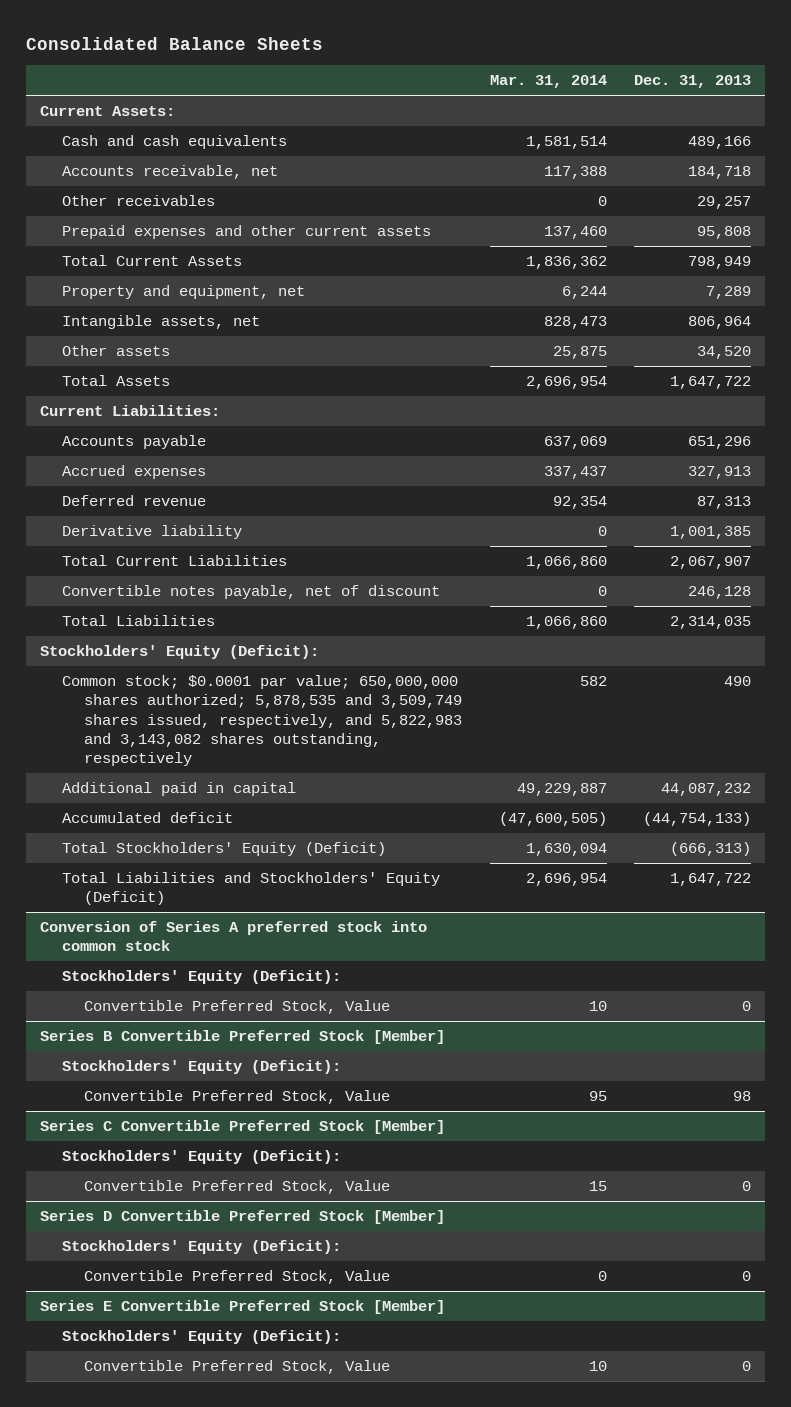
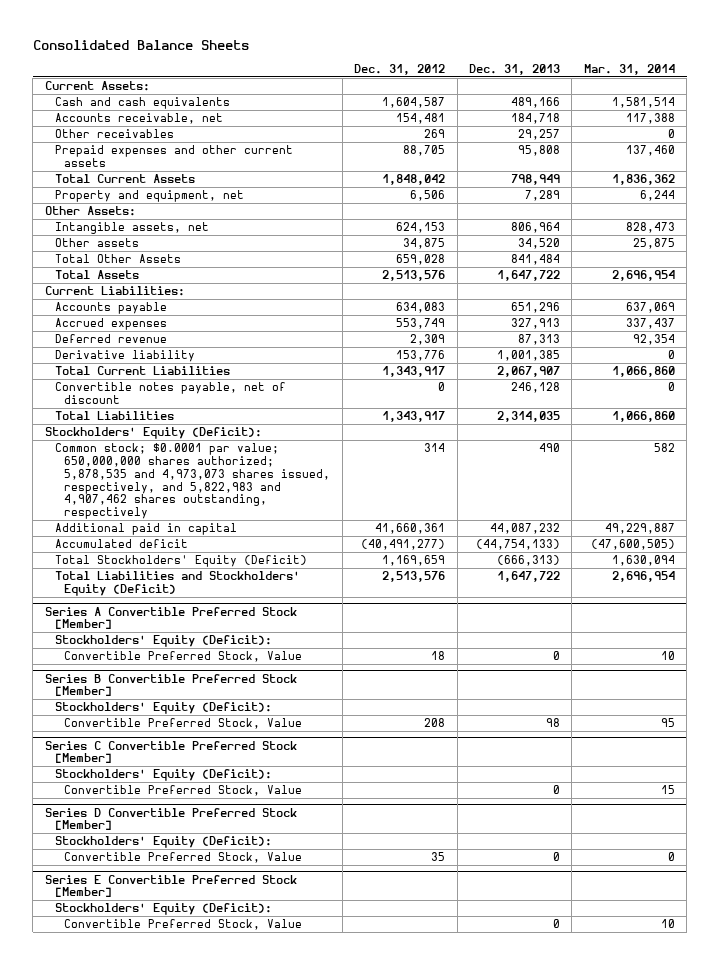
- | Mar. 31, 2014 | Dec. 31, 2013
+ | Dec. 31, 2012 | Dec. 31, 2013 | Mar. 31, 2014
+ Other Assets:
+ Total Other Assets | 659,028 | 841,484 |
- Common stock; $0.0001 par value; 650,000,000 shares authorized; 5,878,535 and 3,509,749 shares issued, respectively, and 5,822,983 and 3,143,082 shares outstanding, respectively | 582 | 490
+ Common stock; $0.0001 par value; 650,000,000 shares authorized; 5,878,535 and 4,973,073 shares issued, respectively, and 5,822,983 and 4,907,462 shares outstanding, respectively | 314 | 490 | 582
- Conversion of Series A preferred stock into common stock
+ Series A Convertible Preferred Stock [Member]

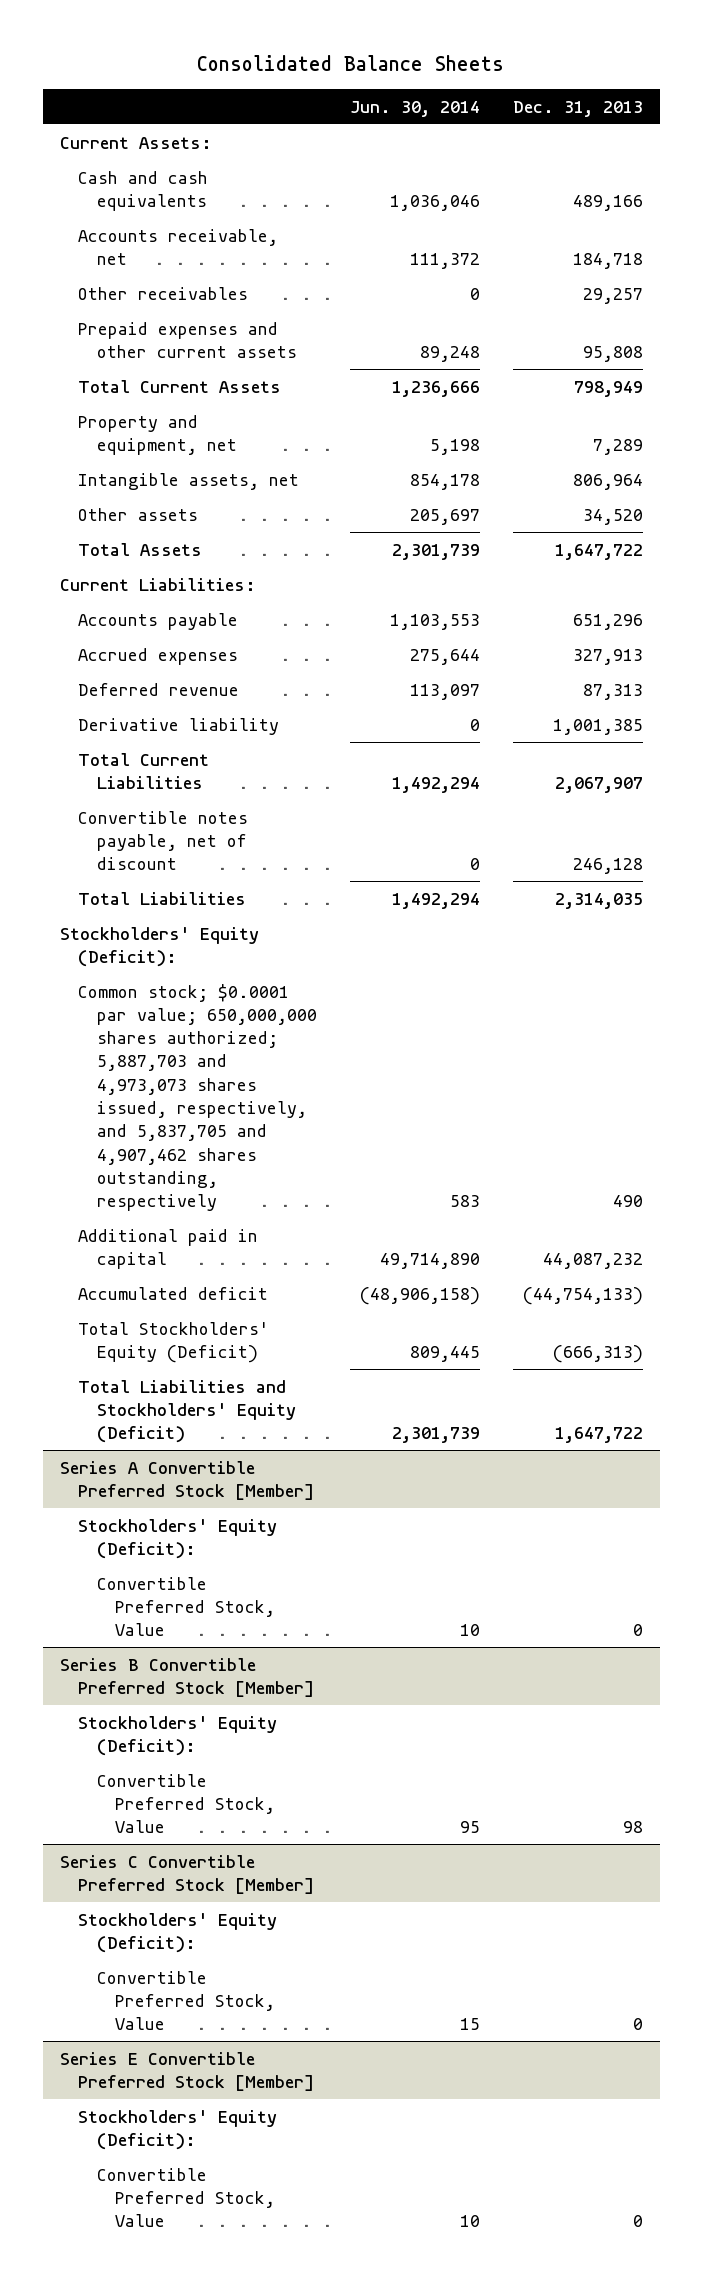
- | Dec. 31, 2012 | Dec. 31, 2013 | Mar. 31, 2014
+ | Jun. 30, 2014 | Dec. 31, 2013
- Other Assets:
- Total Other Assets | 659,028 | 841,484 |
- Common stock; $0.0001 par value; 650,000,000 shares authorized; 5,878,535 and 4,973,073 shares issued, respectively, and 5,822,983 and 4,907,462 shares outstanding, respectively | 314 | 490 | 582
+ Common stock; $0.0001 par value; 650,000,000 shares authorized; 5,887,703 and 4,973,073 shares issued, respectively, and 5,837,705 and 4,907,462 shares outstanding, respectively | 583 | 490
- Series D Convertible Preferred Stock [Member]
- Stockholders' Equity (Deficit):
- Convertible Preferred Stock, Value | 35 | 0 | 0

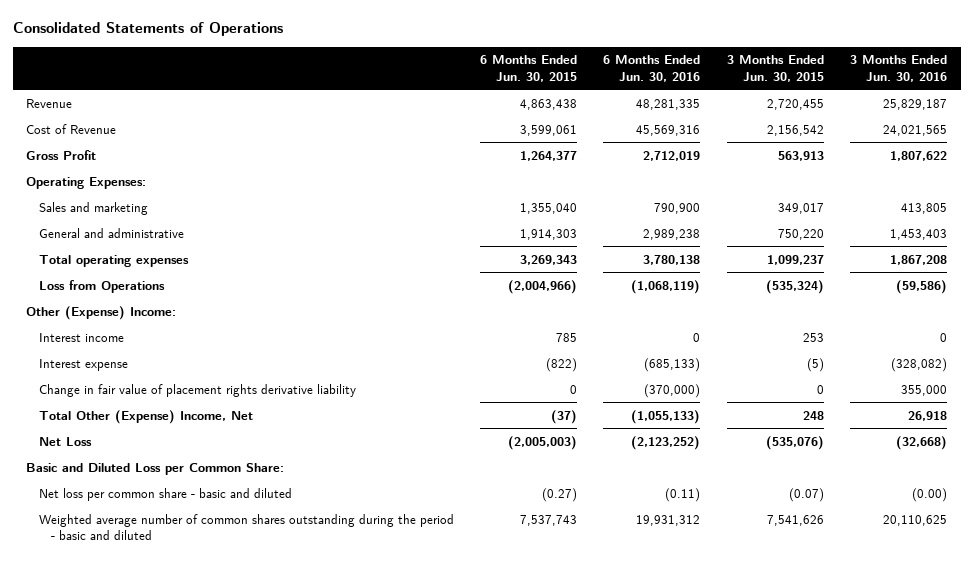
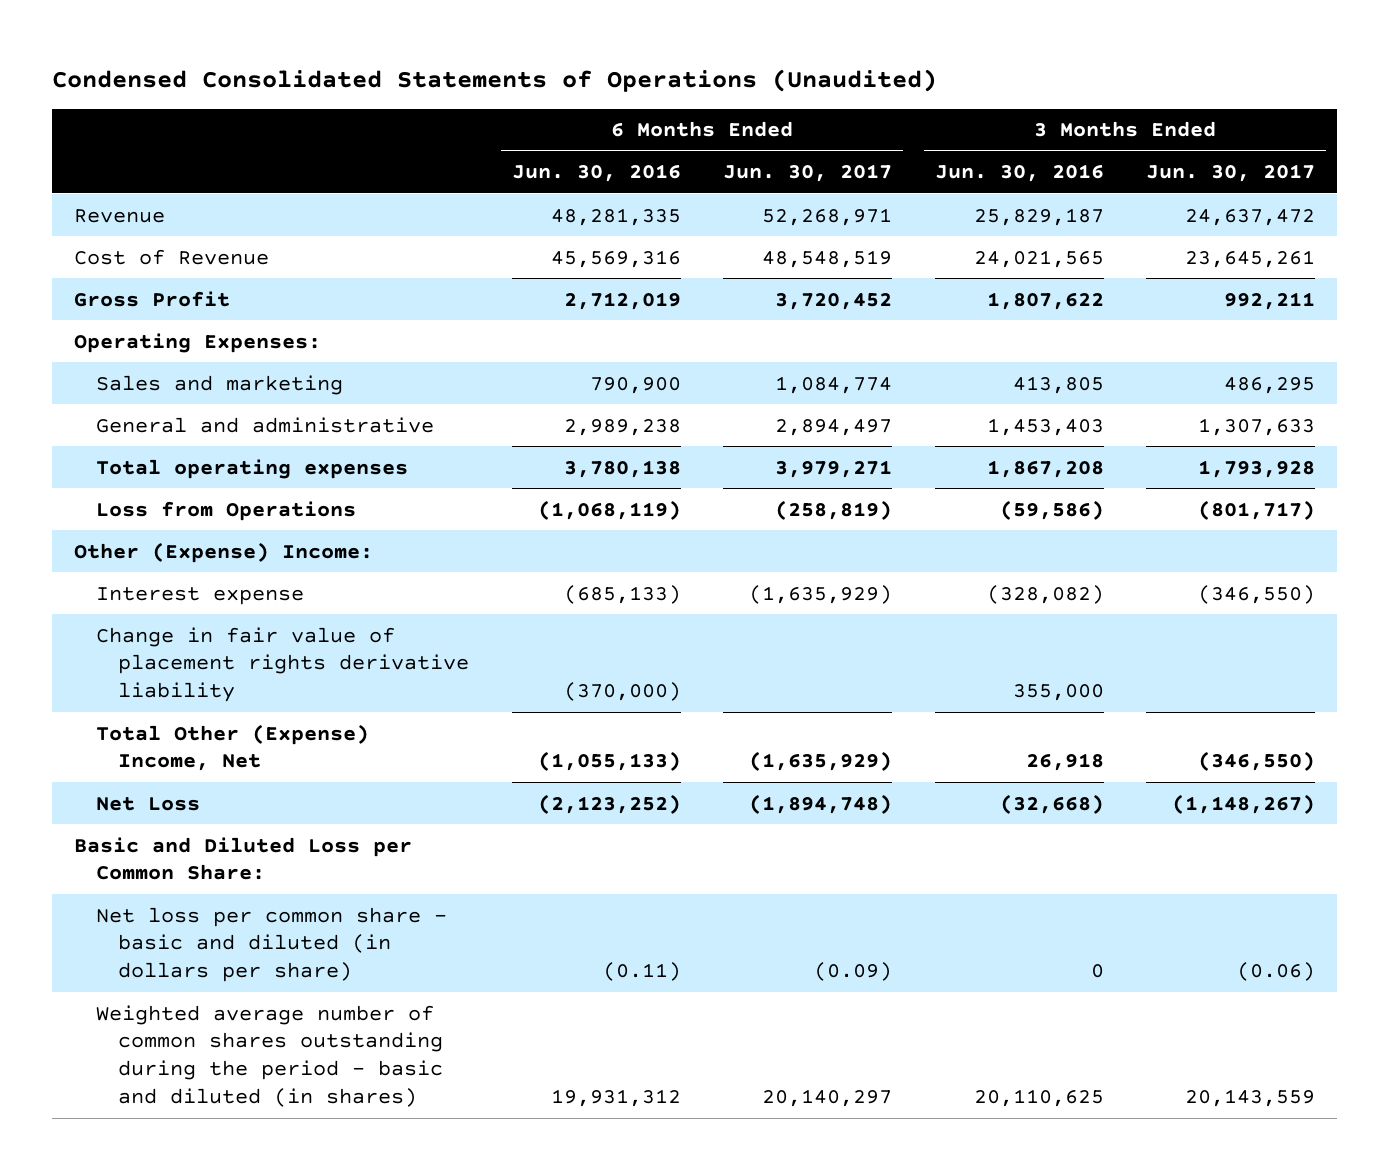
- Consolidated Statements of Operations
+ Condensed Consolidated Statements of Operations (Unaudited)
- | 6 Months Ended Jun. 30, 2015 | 6 Months Ended Jun. 30, 2016 | 3 Months Ended Jun. 30, 2015 | 3 Months Ended Jun. 30, 2016
+ | 6 Months Ended Jun. 30, 2016 | 6 Months Ended Jun. 30, 2017 | 3 Months Ended Jun. 30, 2016 | 3 Months Ended Jun. 30, 2017
- Interest income | 785 | 0 | 253 | 0
- Net loss per common share - basic and diluted | (0.27) | (0.11) | (0.07) | (0.00)
- Weighted average number of common shares outstanding during the period - basic and diluted | 7,537,743 | 19,931,312 | 7,541,626 | 20,110,625
+ Net loss per common share - basic and diluted (in dollars per share) | (0.11) | (0.09) | 0 | (0.06)
+ Weighted average number of common shares outstanding during the period - basic and diluted (in shares) | 19,931,312 | 20,140,297 | 20,110,625 | 20,143,559

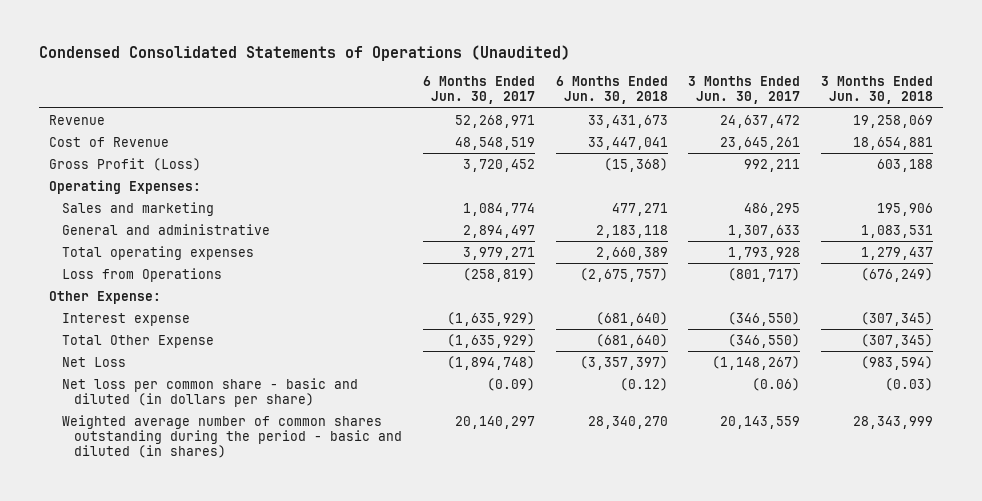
- | 6 Months Ended Jun. 30, 2016 | 6 Months Ended Jun. 30, 2017 | 3 Months Ended Jun. 30, 2016 | 3 Months Ended Jun. 30, 2017
+ | 6 Months Ended Jun. 30, 2017 | 6 Months Ended Jun. 30, 2018 | 3 Months Ended Jun. 30, 2017 | 3 Months Ended Jun. 30, 2018
- Gross Profit | 2,712,019 | 3,720,452 | 1,807,622 | 992,211
+ Gross Profit (Loss) | 3,720,452 | (15,368) | 992,211 | 603,188
- Other (Expense) Income:
+ Other Expense:
- Change in fair value of placement rights derivative liability | (370,000) | | 355,000 |
- Total Other (Expense) Income, Net | (1,055,133) | (1,635,929) | 26,918 | (346,550)
+ Total Other Expense | (1,635,929) | (681,640) | (346,550) | (307,345)
- Basic and Diluted Loss per Common Share:

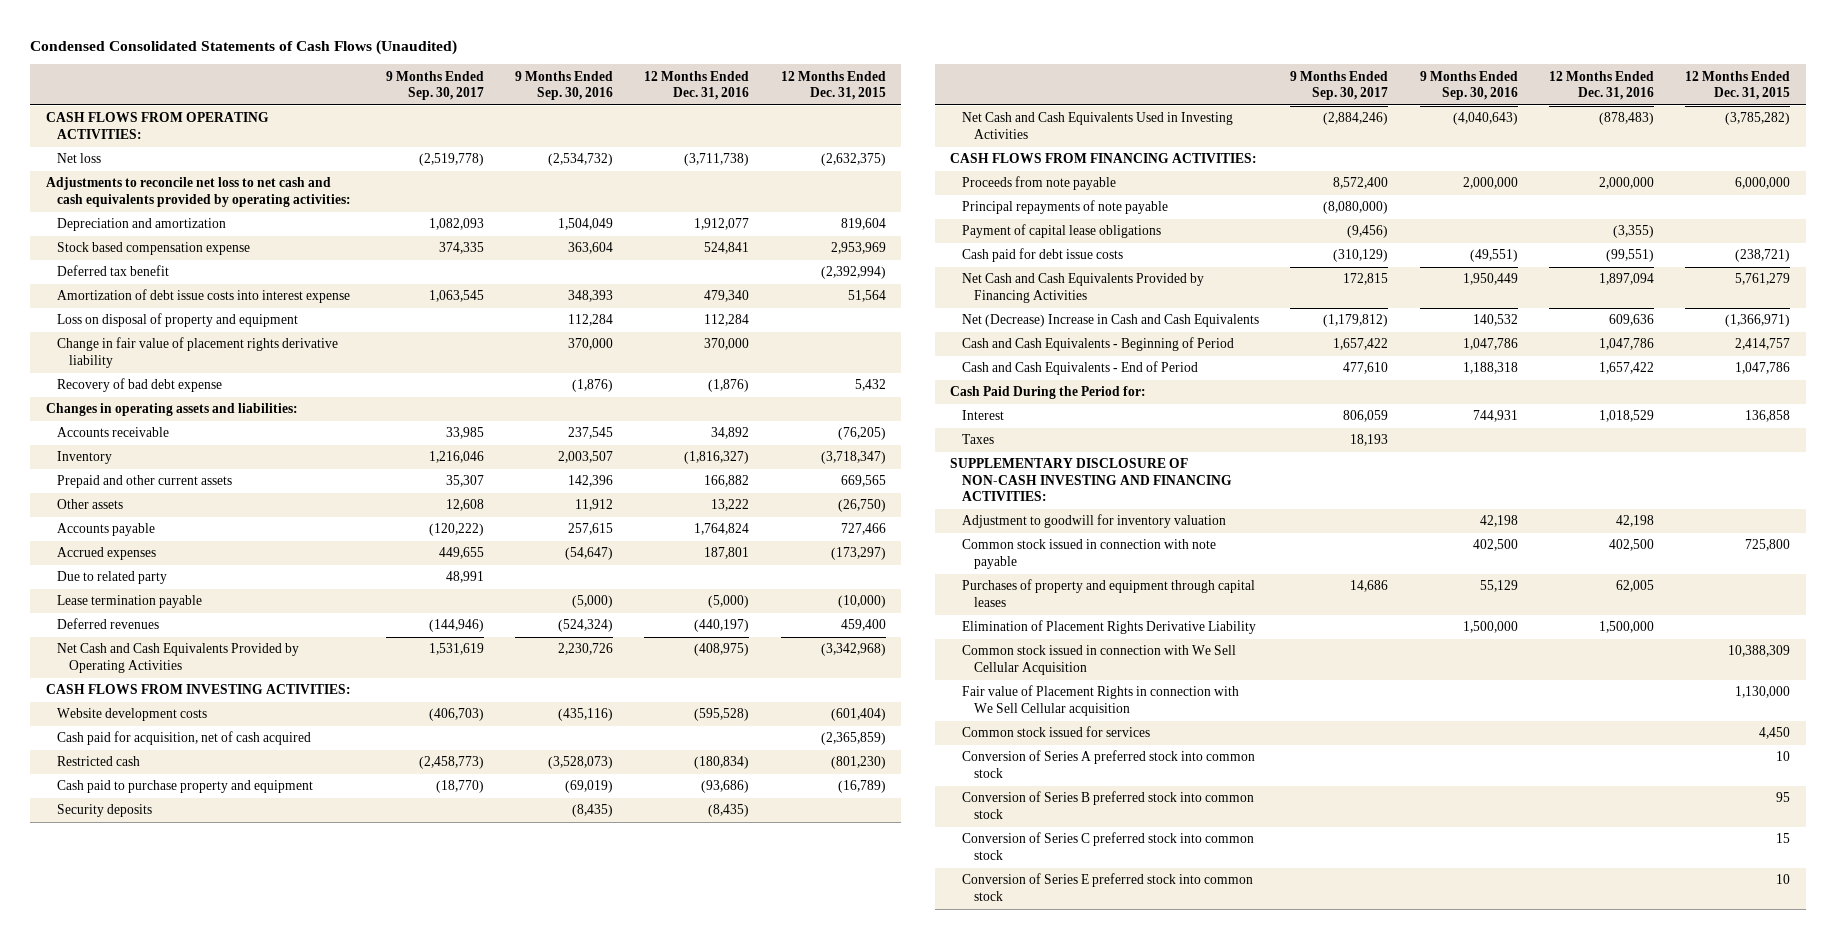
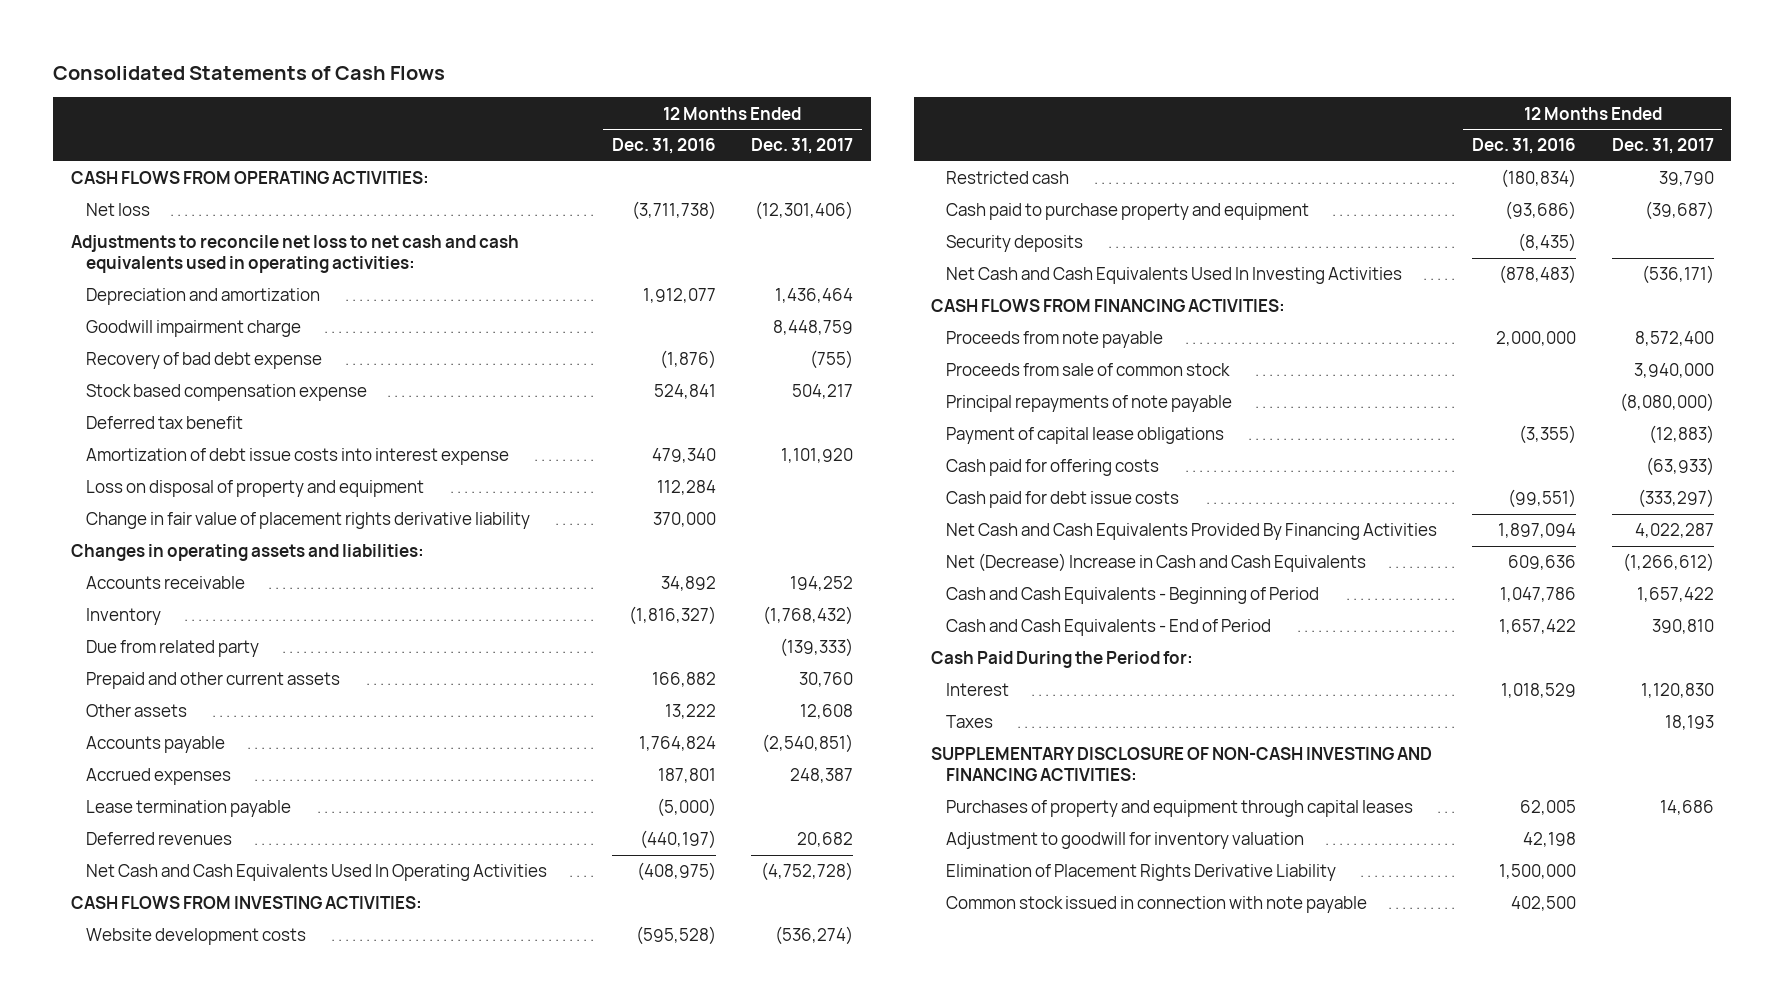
- Condensed Consolidated Statements of Cash Flows (Unaudited)
+ Consolidated Statements of Cash Flows
- | 9 Months Ended Sep. 30, 2017 | 9 Months Ended Sep. 30, 2016 | 12 Months Ended Dec. 31, 2016 | 12 Months Ended Dec. 31, 2015
+ | 12 Months Ended Dec. 31, 2016 | 12 Months Ended Dec. 31, 2017
- Adjustments to reconcile net loss to net cash and cash equivalents provided by operating activities:
+ Adjustments to reconcile net loss to net cash and cash equivalents used in operating activities:
+ Goodwill impairment charge | | 8,448,759
moved up: Recovery of bad debt expense | (1,876) | (755)
+ Due from related party | | (139,333)
- Due to related party | 48,991 | | |
- Net Cash and Cash Equivalents Provided by Operating Activities | 1,531,619 | 2,230,726 | (408,975) | (3,342,968)
+ Net Cash and Cash Equivalents Used In Operating Activities | (408,975) | (4,752,728)
- Cash paid for acquisition, net of cash acquired | | | | (2,365,859)
- Net Cash and Cash Equivalents Used in Investing Activities | (2,884,246) | (4,040,643) | (878,483) | (3,785,282)
+ Net Cash and Cash Equivalents Used In Investing Activities | (878,483) | (536,171)
+ Proceeds from sale of common stock | | 3,940,000
+ Cash paid for offering costs | | (63,933)
- Net Cash and Cash Equivalents Provided by Financing Activities | 172,815 | 1,950,449 | 1,897,094 | 5,761,279
+ Net Cash and Cash Equivalents Provided By Financing Activities | 1,897,094 | 4,022,287
moved down: Adjustment to goodwill for inventory valuation | 42,198 |
- Common stock issued in connection with We Sell Cellular Acquisition | | | | 10,388,309
- Fair value of Placement Rights in connection with We Sell Cellular acquisition | | | | 1,130,000
- Common stock issued for services | | | | 4,450
- Conversion of Series A preferred stock into common stock | | | | 10
- Conversion of Series B preferred stock into common stock | | | | 95
- Conversion of Series C preferred stock into common stock | | | | 15
- Conversion of Series E preferred stock into common stock | | | | 10
moved down: Common stock issued in connection with note payable | 402,500 |

